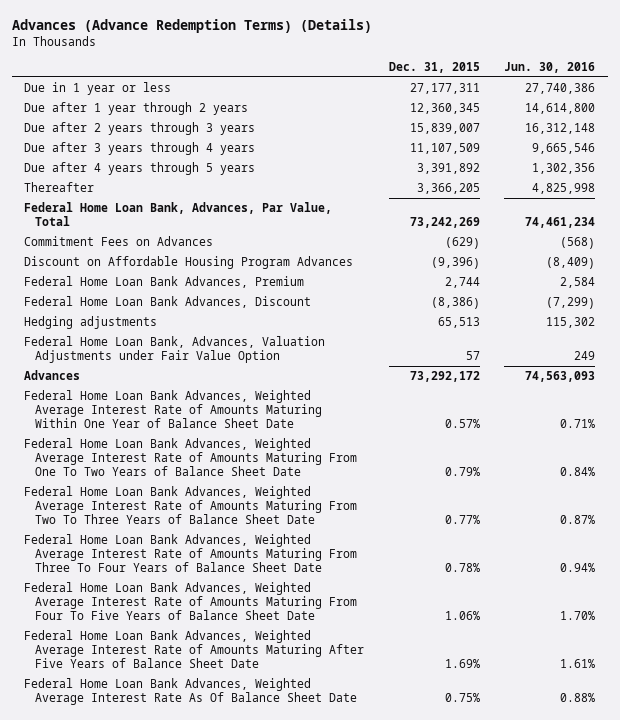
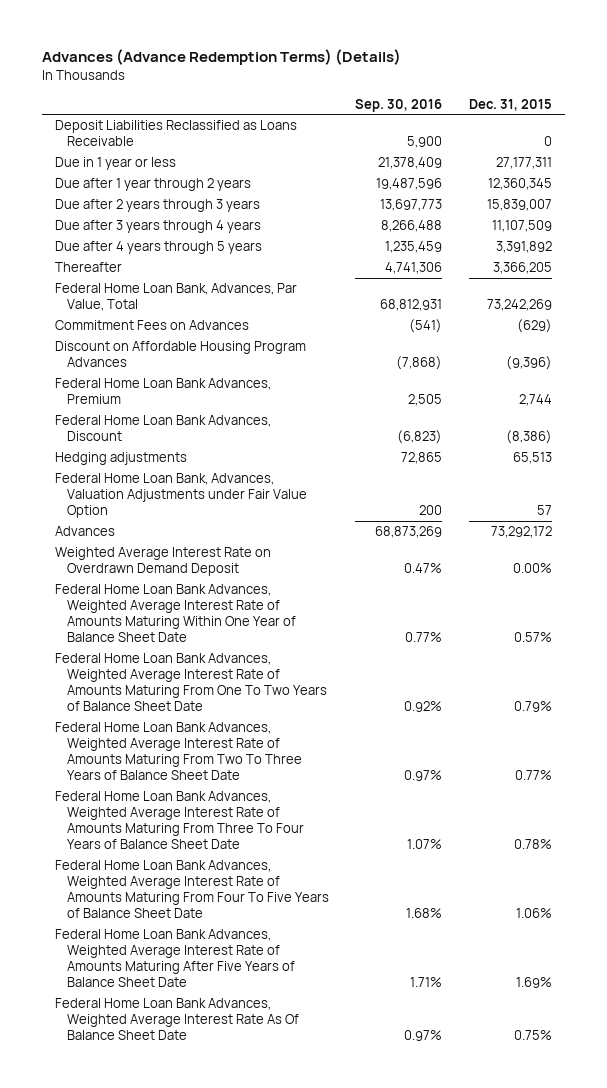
- | Dec. 31, 2015 | Jun. 30, 2016
+ | Sep. 30, 2016 | Dec. 31, 2015
+ Deposit Liabilities Reclassified as Loans Receivable | 5,900 | 0
+ Weighted Average Interest Rate on Overdrawn Demand Deposit | 0.47% | 0.00%

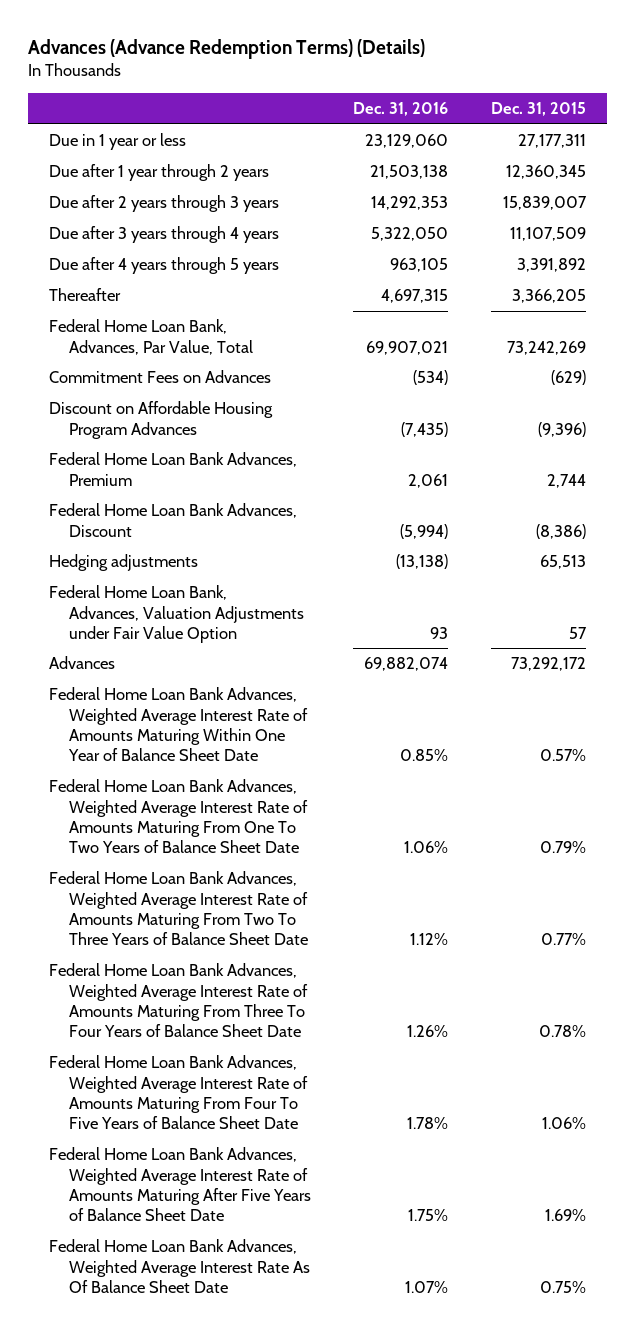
- | Sep. 30, 2016 | Dec. 31, 2015
+ | Dec. 31, 2016 | Dec. 31, 2015
- Deposit Liabilities Reclassified as Loans Receivable | 5,900 | 0
- Weighted Average Interest Rate on Overdrawn Demand Deposit | 0.47% | 0.00%

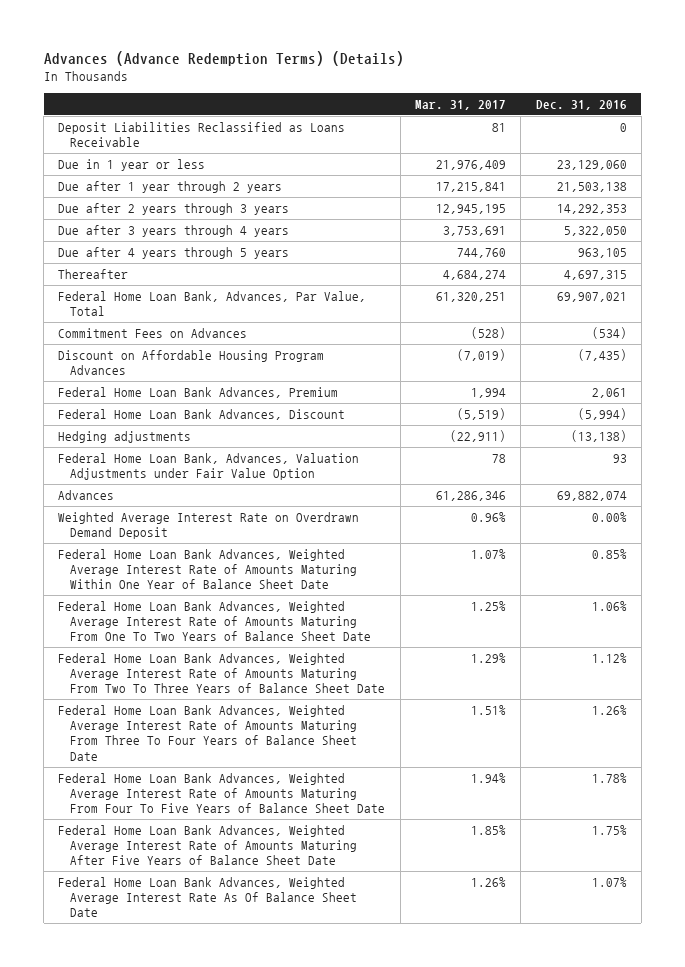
- | Dec. 31, 2016 | Dec. 31, 2015
+ | Mar. 31, 2017 | Dec. 31, 2016
+ Deposit Liabilities Reclassified as Loans Receivable | 81 | 0
+ Weighted Average Interest Rate on Overdrawn Demand Deposit | 0.96% | 0.00%

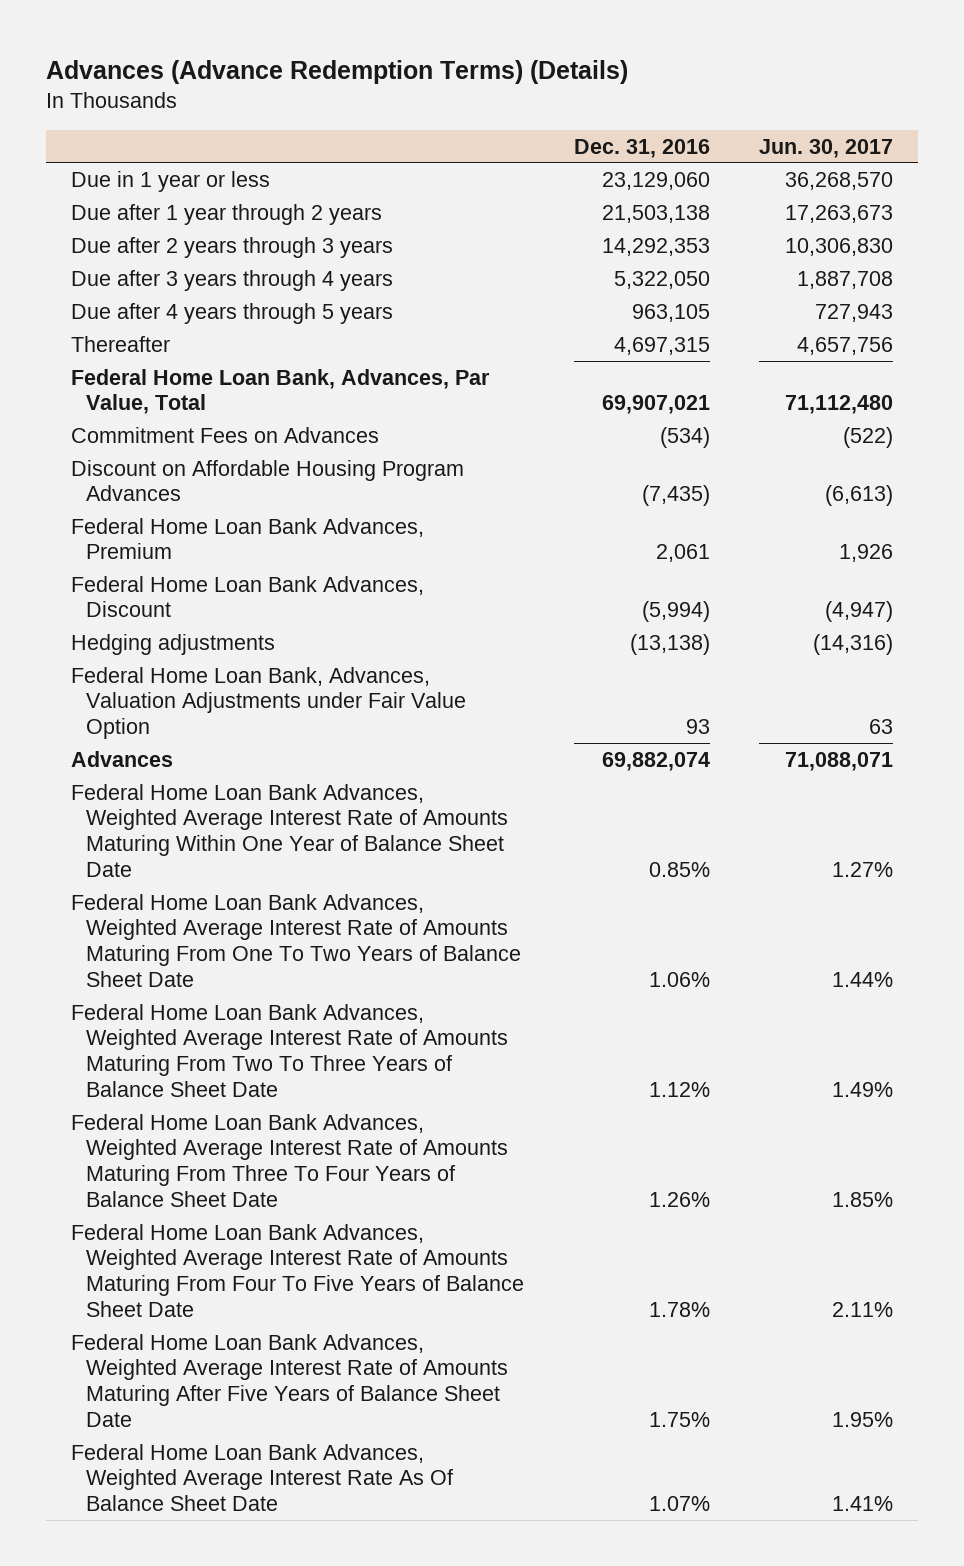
- | Mar. 31, 2017 | Dec. 31, 2016
+ | Dec. 31, 2016 | Jun. 30, 2017
- Deposit Liabilities Reclassified as Loans Receivable | 81 | 0
- Weighted Average Interest Rate on Overdrawn Demand Deposit | 0.96% | 0.00%

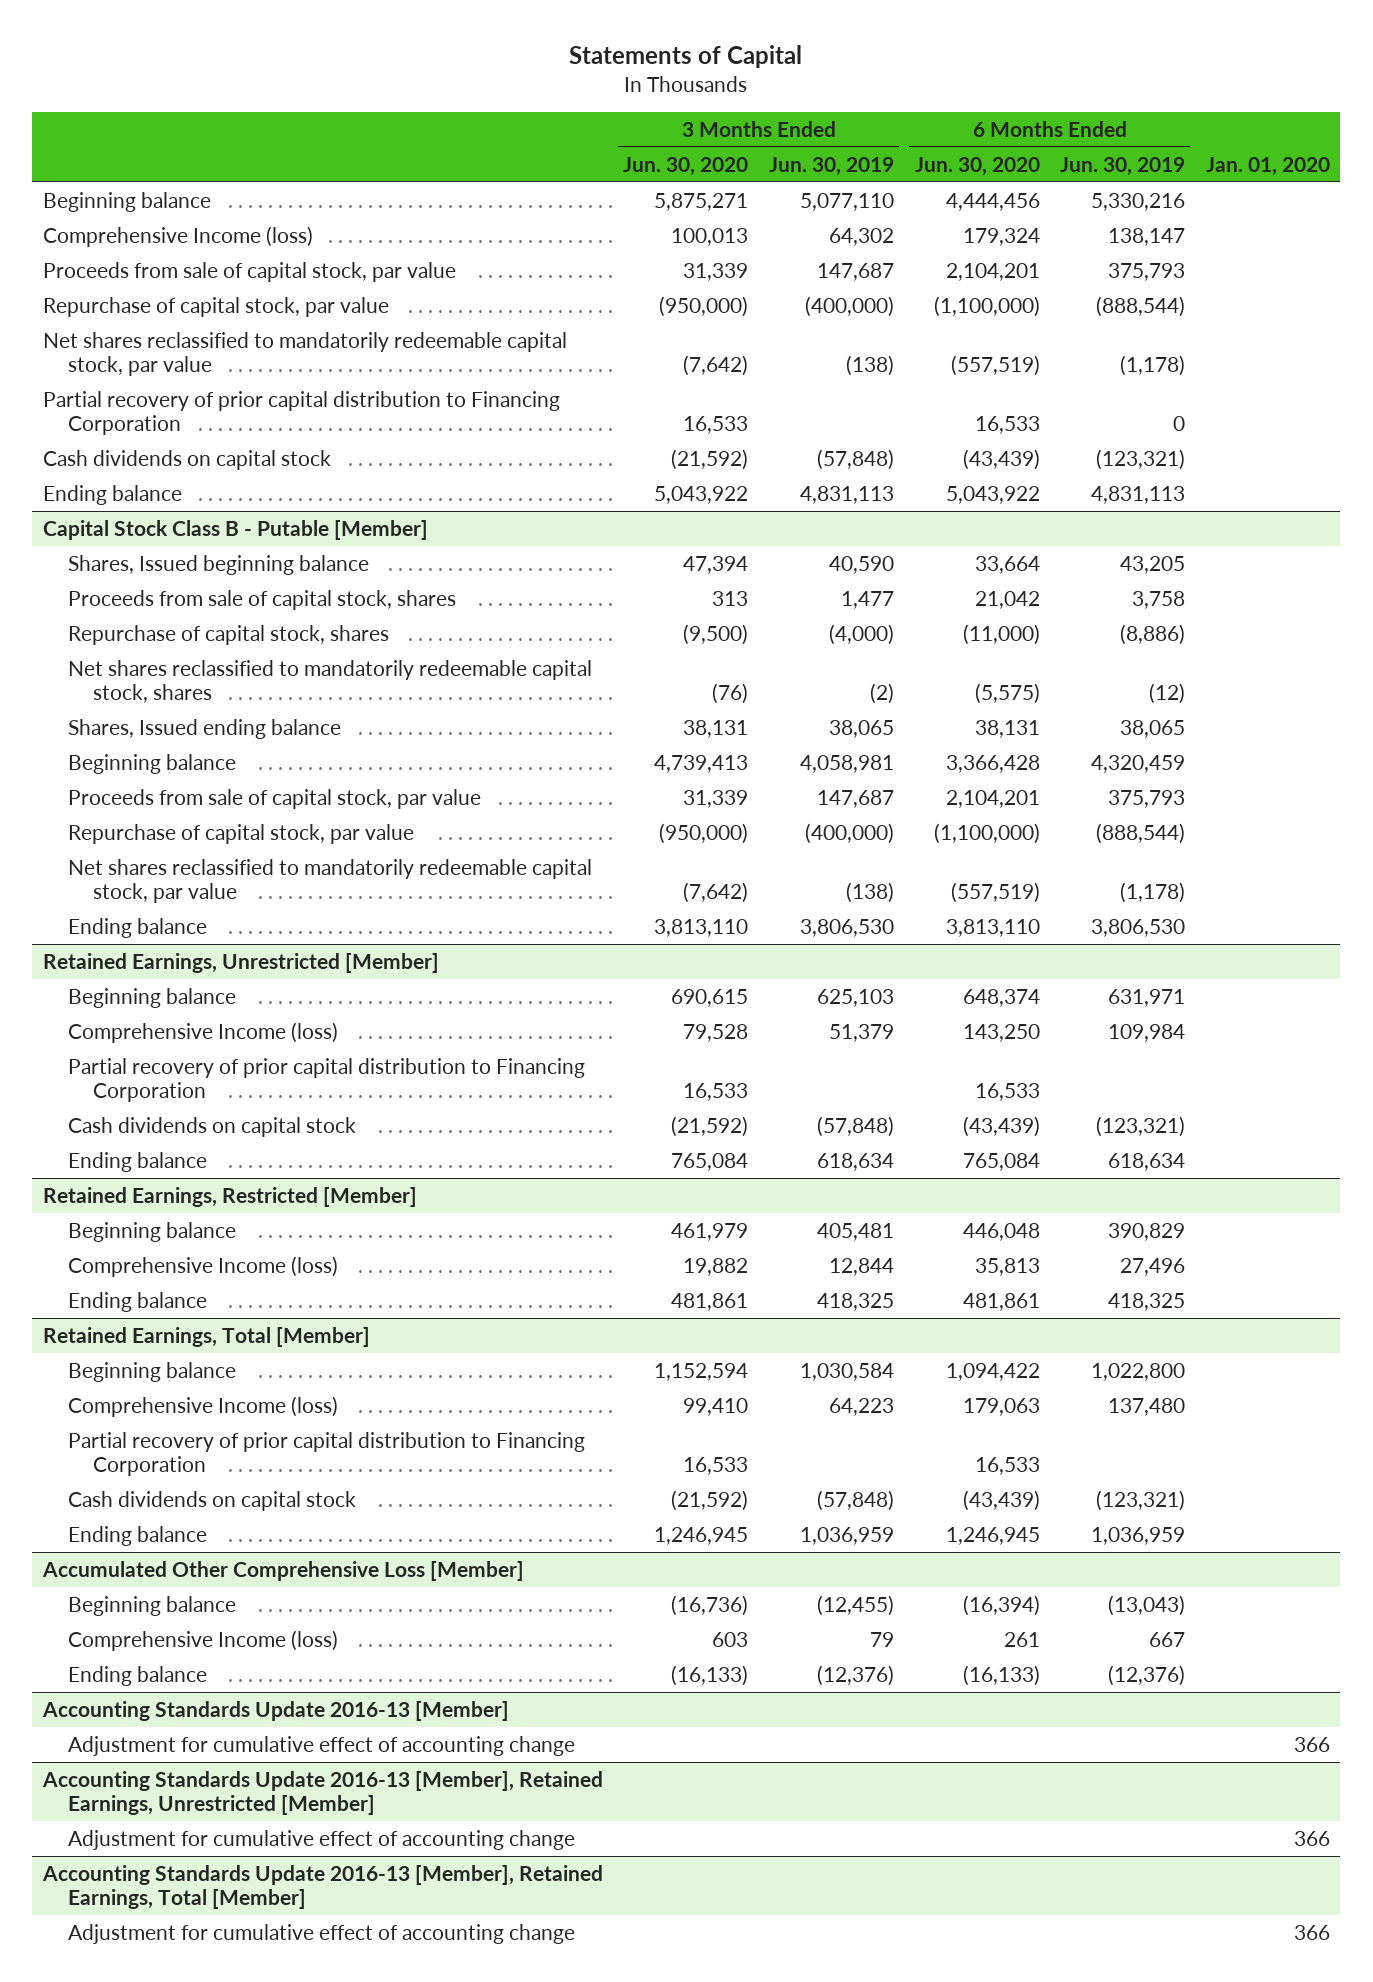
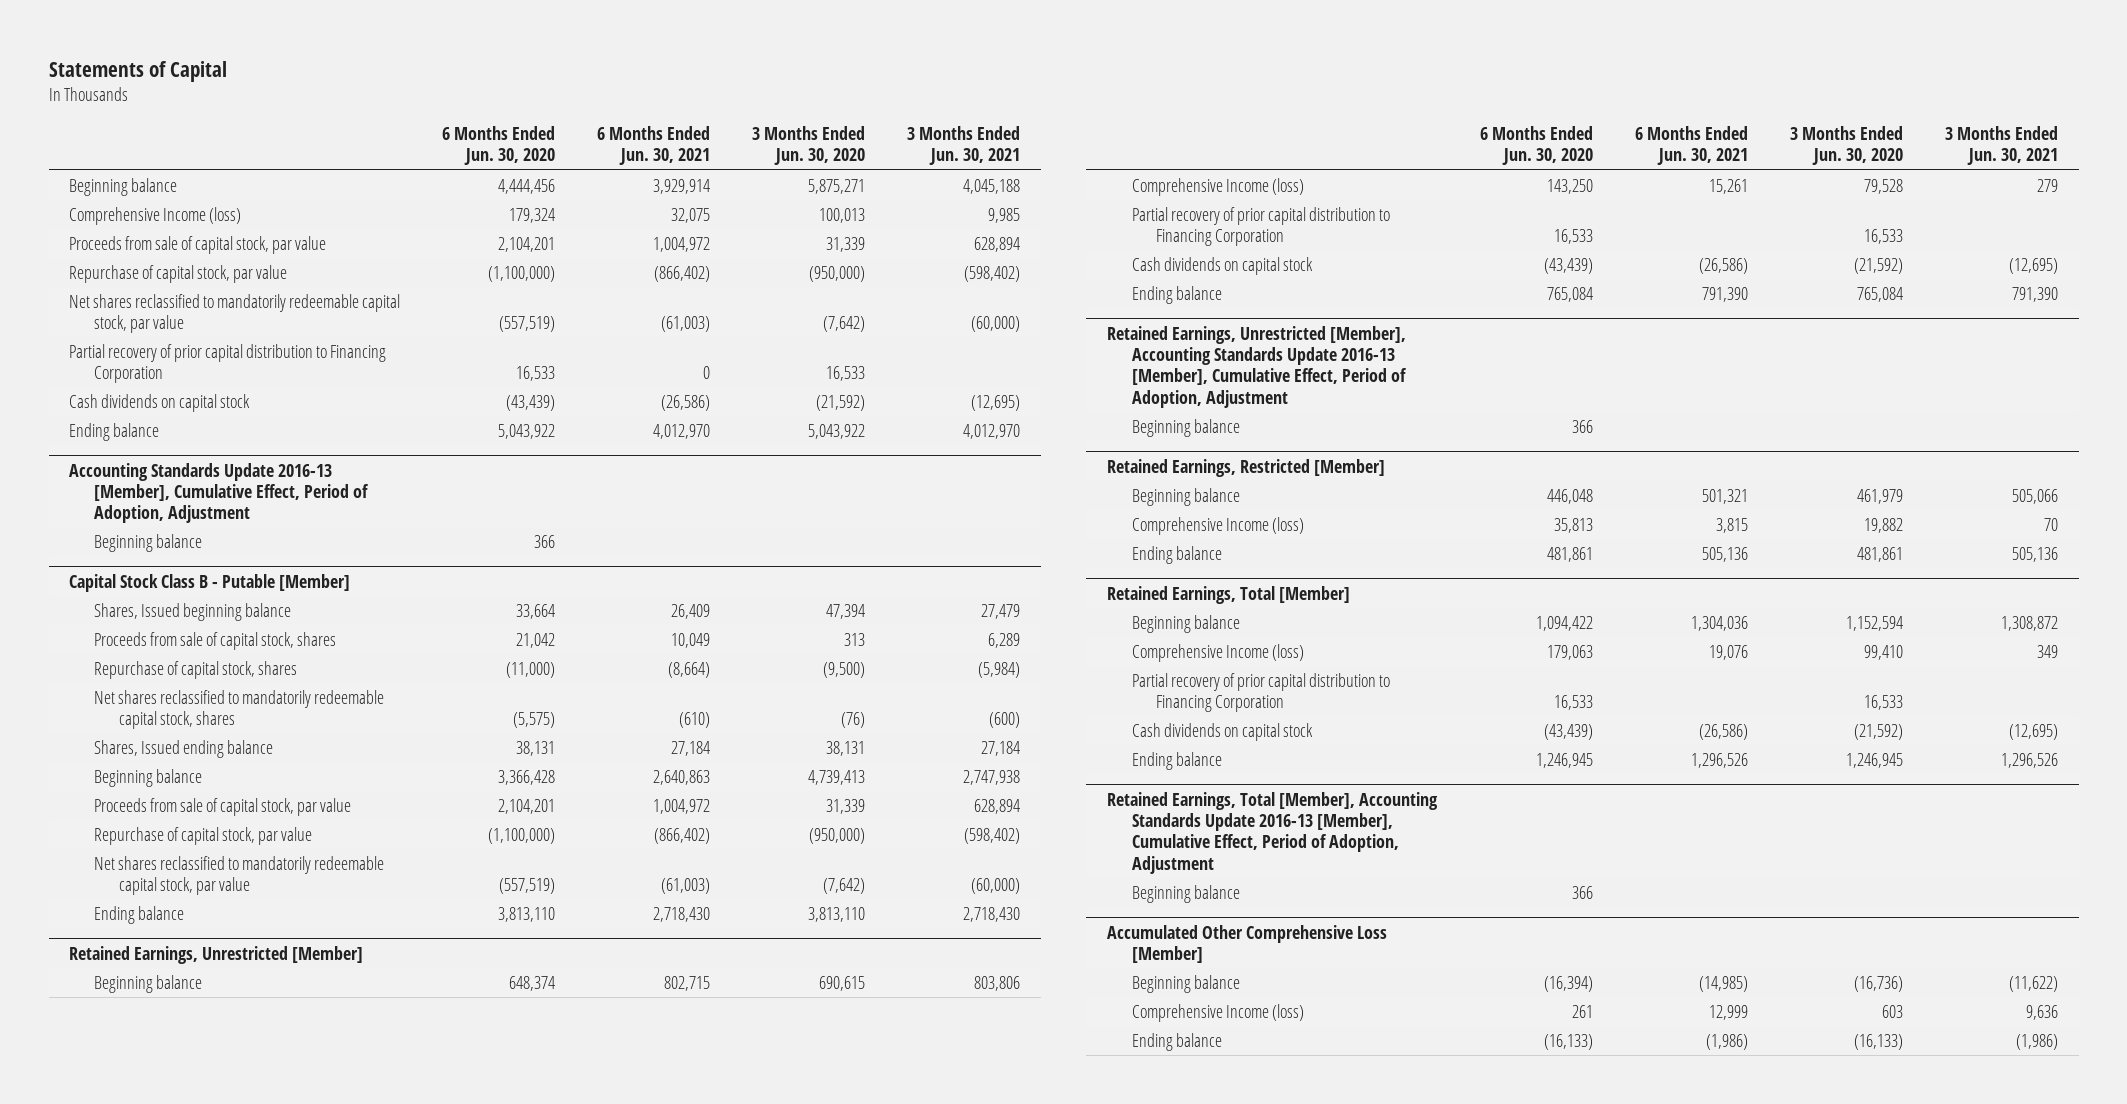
- | 3 Months Ended Jun. 30, 2020 | 3 Months Ended Jun. 30, 2019 | 6 Months Ended Jun. 30, 2020 | 6 Months Ended Jun. 30, 2019 | Jan. 01, 2020
+ | 6 Months Ended Jun. 30, 2020 | 6 Months Ended Jun. 30, 2021 | 3 Months Ended Jun. 30, 2020 | 3 Months Ended Jun. 30, 2021
+ Accounting Standards Update 2016-13 [Member], Cumulative Effect, Period of Adoption, Adjustment
+ Beginning balance | 366 | | |
+ Retained Earnings, Unrestricted [Member], Accounting Standards Update 2016-13 [Member], Cumulative Effect, Period of Adoption, Adjustment
+ Beginning balance | 366 | | |
+ Retained Earnings, Total [Member], Accounting Standards Update 2016-13 [Member], Cumulative Effect, Period of Adoption, Adjustment
+ Beginning balance | 366 | | |
- Accounting Standards Update 2016-13 [Member]
- Adjustment for cumulative effect of accounting change | | | | | 366
- Accounting Standards Update 2016-13 [Member], Retained Earnings, Unrestricted [Member]
- Adjustment for cumulative effect of accounting change | | | | | 366
- Accounting Standards Update 2016-13 [Member], Retained Earnings, Total [Member]
- Adjustment for cumulative effect of accounting change | | | | | 366

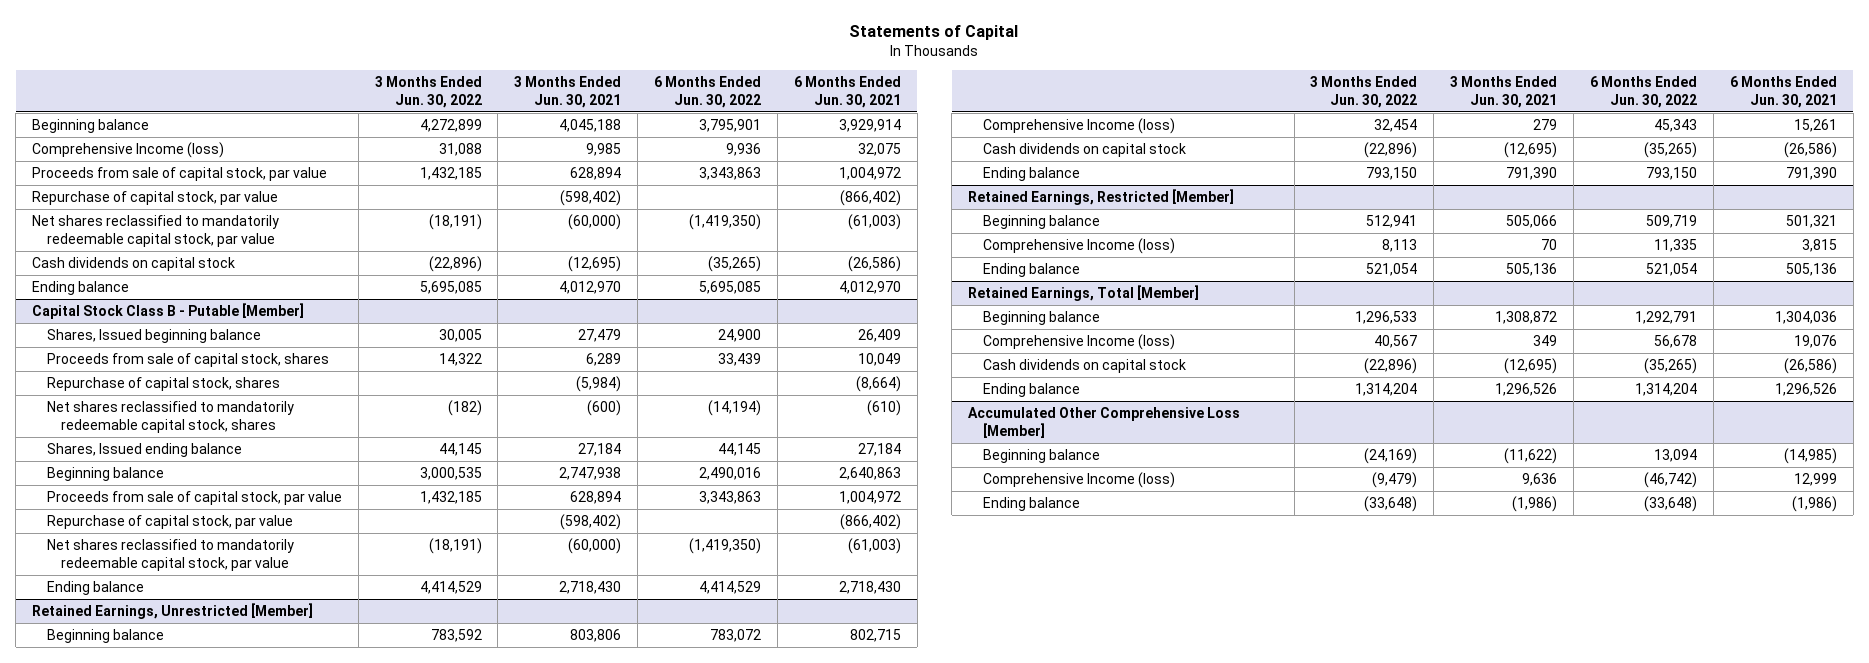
- | 6 Months Ended Jun. 30, 2020 | 6 Months Ended Jun. 30, 2021 | 3 Months Ended Jun. 30, 2020 | 3 Months Ended Jun. 30, 2021
+ | 3 Months Ended Jun. 30, 2022 | 3 Months Ended Jun. 30, 2021 | 6 Months Ended Jun. 30, 2022 | 6 Months Ended Jun. 30, 2021
- Partial recovery of prior capital distribution to Financing Corporation | 16,533 | 0 | 16,533 |
- Accounting Standards Update 2016-13 [Member], Cumulative Effect, Period of Adoption, Adjustment
- Beginning balance | 366 | | |
@ Retained Earnings, Unrestricted [Member]
- Partial recovery of prior capital distribution to Financing Corporation | 16,533 | | 16,533 |
- Retained Earnings, Unrestricted [Member], Accounting Standards Update 2016-13 [Member], Cumulative Effect, Period of Adoption, Adjustment
- Beginning balance | 366 | | |
@ Retained Earnings, Total [Member]
- Partial recovery of prior capital distribution to Financing Corporation | 16,533 | | 16,533 |
- Retained Earnings, Total [Member], Accounting Standards Update 2016-13 [Member], Cumulative Effect, Period of Adoption, Adjustment
- Beginning balance | 366 | | |

